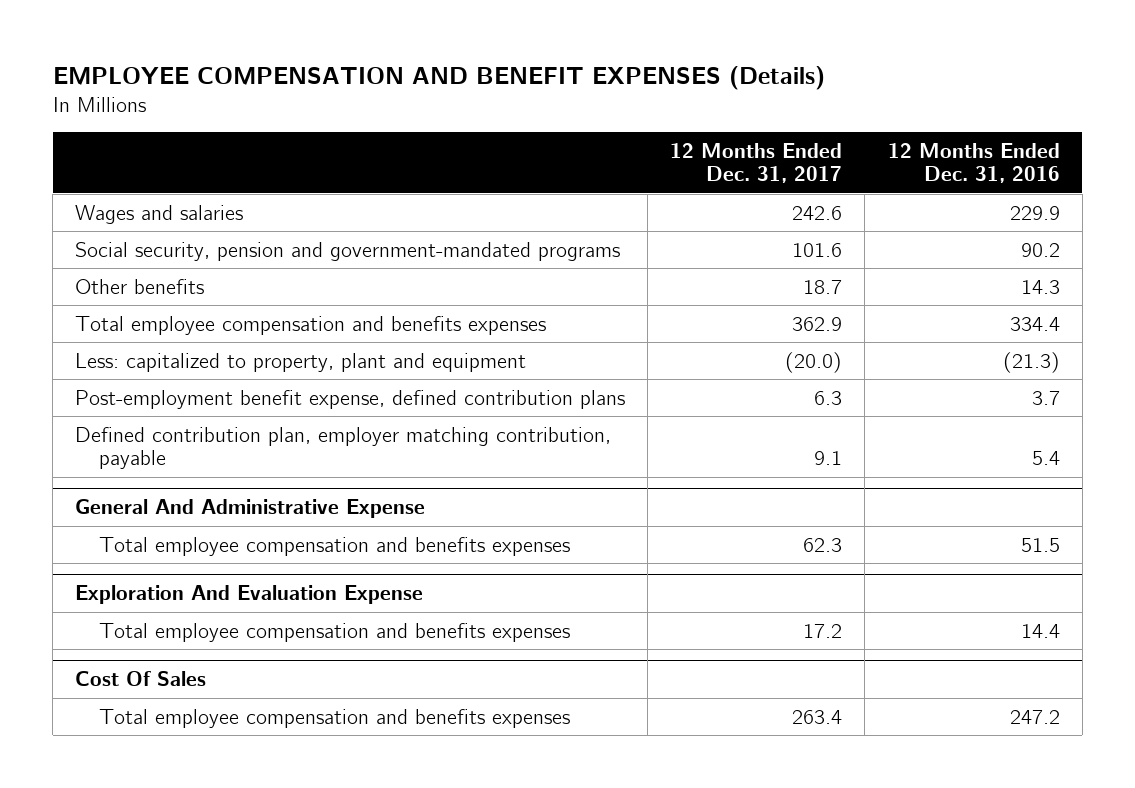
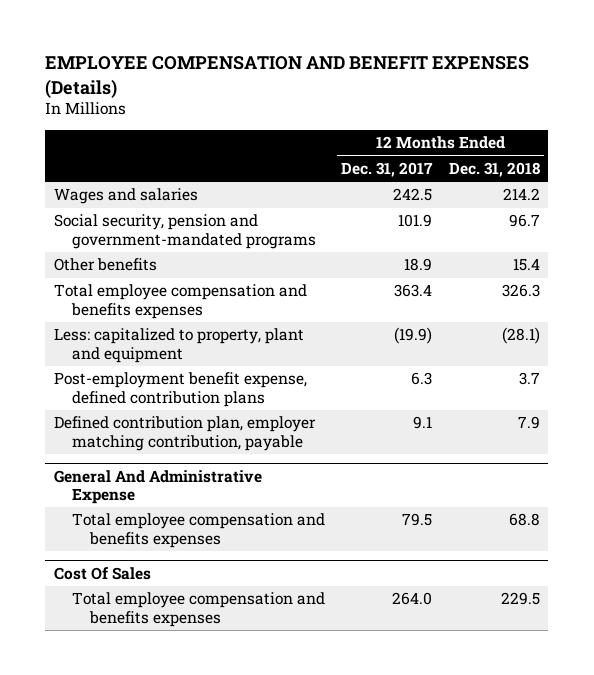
- | 12 Months Ended Dec. 31, 2017 | 12 Months Ended Dec. 31, 2016
+ | 12 Months Ended Dec. 31, 2017 | 12 Months Ended Dec. 31, 2018
- Wages and salaries | 242.6 | 229.9
- Social security, pension and government-mandated programs | 101.6 | 90.2
- Other benefits | 18.7 | 14.3
- Total employee compensation and benefits expenses | 362.9 | 334.4
- Less: capitalized to property, plant and equipment | (20.0) | (21.3)
+ Wages and salaries | 242.5 | 214.2
+ Social security, pension and government-mandated programs | 101.9 | 96.7
+ Other benefits | 18.9 | 15.4
+ Total employee compensation and benefits expenses | 363.4 | 326.3
+ Less: capitalized to property, plant and equipment | (19.9) | (28.1)
@ General And Administrative Expense
- Total employee compensation and benefits expenses | 62.3 | 51.5
- Exploration And Evaluation Expense
- Total employee compensation and benefits expenses | 17.2 | 14.4
@ General And Administrative Expense
+ Total employee compensation and benefits expenses | 79.5 | 68.8
@ Cost Of Sales
- Total employee compensation and benefits expenses | 263.4 | 247.2
+ Total employee compensation and benefits expenses | 264.0 | 229.5

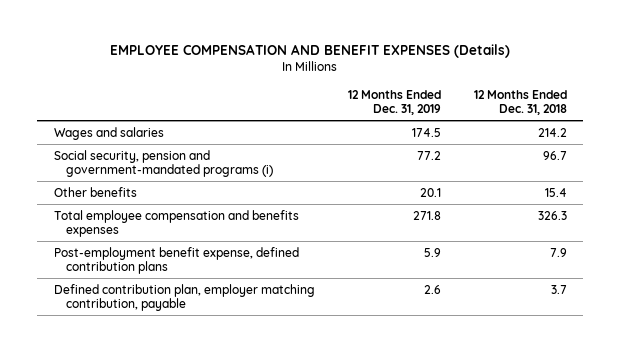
- | 12 Months Ended Dec. 31, 2017 | 12 Months Ended Dec. 31, 2018
+ | 12 Months Ended Dec. 31, 2019 | 12 Months Ended Dec. 31, 2018
- Social security, pension and government-mandated programs | 101.9 | 96.7
+ Social security, pension and government-mandated programs (i) | 77.2 | 96.7
- Less: capitalized to property, plant and equipment | (19.9) | (28.1)
- Post-employment benefit expense, defined contribution plans | 6.3 | 3.7
- Defined contribution plan, employer matching contribution, payable | 9.1 | 7.9
- General And Administrative Expense
- Total employee compensation and benefits expenses | 79.5 | 68.8
- Cost Of Sales
- Total employee compensation and benefits expenses | 264.0 | 229.5
+ Post-employment benefit expense, defined contribution plans | 5.9 | 7.9
+ Defined contribution plan, employer matching contribution, payable | 2.6 | 3.7

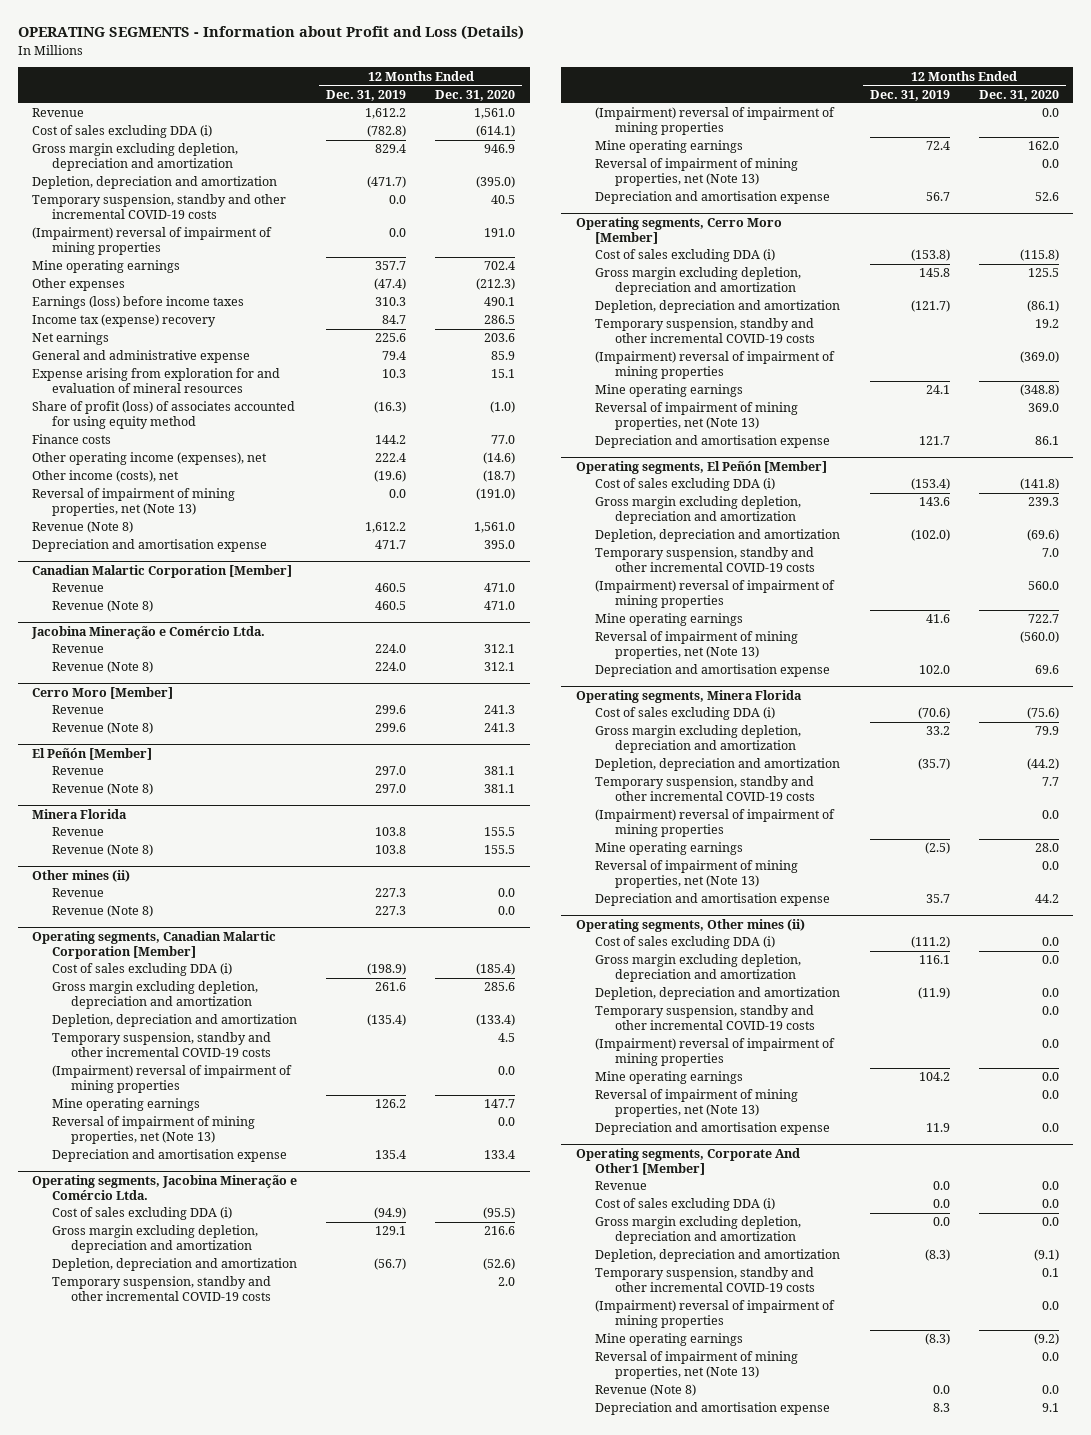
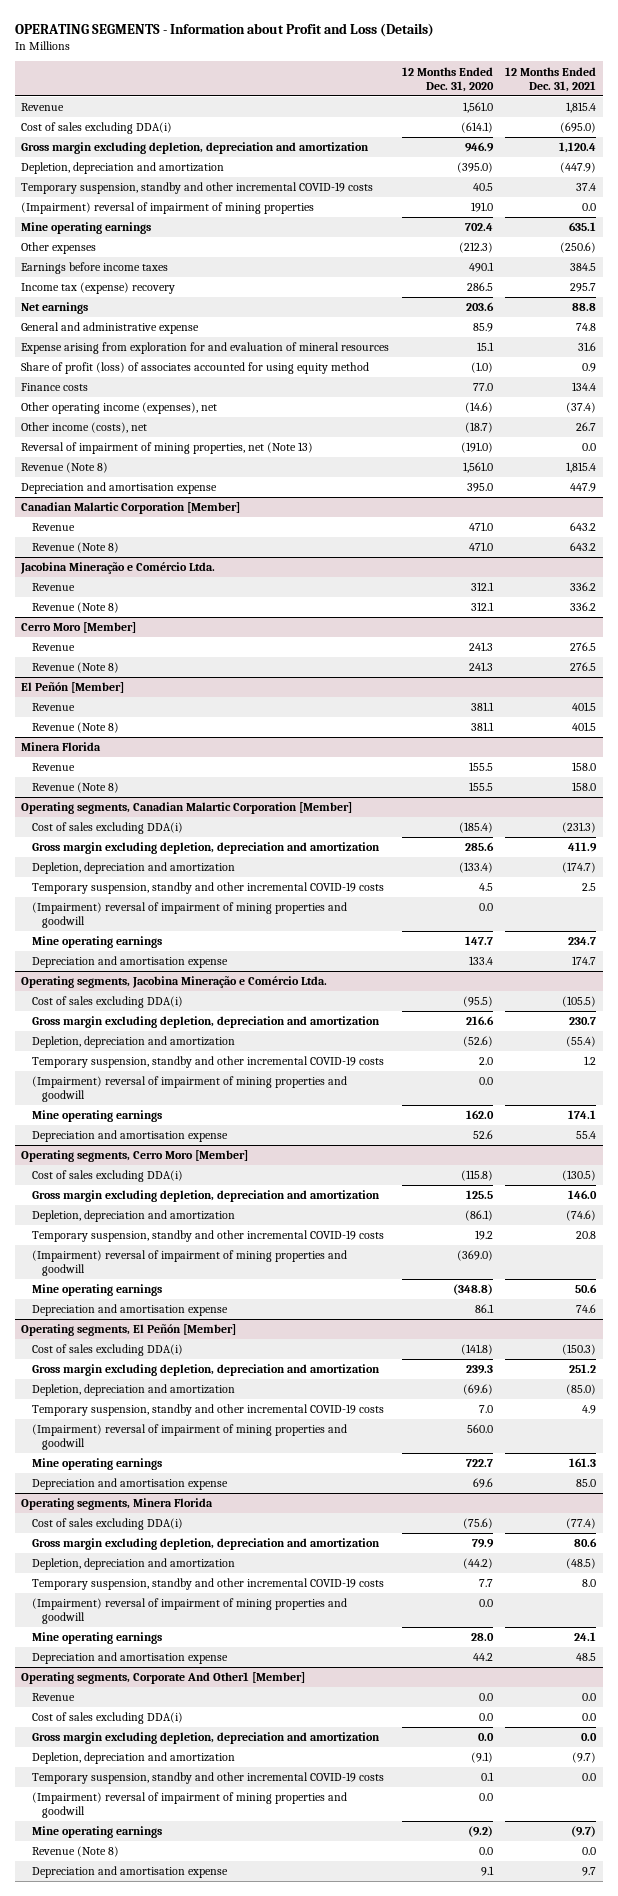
- | 12 Months Ended Dec. 31, 2019 | 12 Months Ended Dec. 31, 2020
+ | 12 Months Ended Dec. 31, 2020 | 12 Months Ended Dec. 31, 2021
- Cost of sales excluding DDA (i) | (782.8) | (614.1)
+ Cost of sales excluding DDA(i) | (614.1) | (695.0)
- Earnings (loss) before income taxes | 310.3 | 490.1
+ Earnings before income taxes | 490.1 | 384.5
- Other mines (ii)
- Revenue | 227.3 | 0.0
- Revenue (Note 8) | 227.3 | 0.0
@ Operating segments, Canadian Malartic Corporation [Member]
- Cost of sales excluding DDA (i) | (198.9) | (185.4)
+ Cost of sales excluding DDA(i) | (185.4) | (231.3)
- (Impairment) reversal of impairment of mining properties | | 0.0
+ (Impairment) reversal of impairment of mining properties and goodwill | 0.0 |
- Reversal of impairment of mining properties, net (Note 13) | | 0.0
@ Operating segments, Jacobina Mineração e Comércio Ltda.
- Cost of sales excluding DDA (i) | (94.9) | (95.5)
+ Cost of sales excluding DDA(i) | (95.5) | (105.5)
- (Impairment) reversal of impairment of mining properties | | 0.0
+ (Impairment) reversal of impairment of mining properties and goodwill | 0.0 |
- Reversal of impairment of mining properties, net (Note 13) | | 0.0
@ Operating segments, Cerro Moro [Member]
- Cost of sales excluding DDA (i) | (153.8) | (115.8)
+ Cost of sales excluding DDA(i) | (115.8) | (130.5)
- (Impairment) reversal of impairment of mining properties | | (369.0)
+ (Impairment) reversal of impairment of mining properties and goodwill | (369.0) |
- Reversal of impairment of mining properties, net (Note 13) | | 369.0
@ Operating segments, El Peñón [Member]
- Cost of sales excluding DDA (i) | (153.4) | (141.8)
+ Cost of sales excluding DDA(i) | (141.8) | (150.3)
- (Impairment) reversal of impairment of mining properties | | 560.0
+ (Impairment) reversal of impairment of mining properties and goodwill | 560.0 |
- Reversal of impairment of mining properties, net (Note 13) | | (560.0)
@ Operating segments, Minera Florida
- Cost of sales excluding DDA (i) | (70.6) | (75.6)
+ Cost of sales excluding DDA(i) | (75.6) | (77.4)
- (Impairment) reversal of impairment of mining properties | | 0.0
+ (Impairment) reversal of impairment of mining properties and goodwill | 0.0 |
- Reversal of impairment of mining properties, net (Note 13) | | 0.0
- Operating segments, Other mines (ii)
- Cost of sales excluding DDA (i) | (111.2) | 0.0
- Gross margin excluding depletion, depreciation and amortization | 116.1 | 0.0
- Depletion, depreciation and amortization | (11.9) | 0.0
- Temporary suspension, standby and other incremental COVID-19 costs | | 0.0
- (Impairment) reversal of impairment of mining properties | | 0.0
- Mine operating earnings | 104.2 | 0.0
- Reversal of impairment of mining properties, net (Note 13) | | 0.0
- Depreciation and amortisation expense | 11.9 | 0.0
@ Operating segments, Corporate And Other1 [Member]
- Cost of sales excluding DDA (i) | 0.0 | 0.0
+ Cost of sales excluding DDA(i) | 0.0 | 0.0
- (Impairment) reversal of impairment of mining properties | | 0.0
+ (Impairment) reversal of impairment of mining properties and goodwill | 0.0 |
- Reversal of impairment of mining properties, net (Note 13) | | 0.0

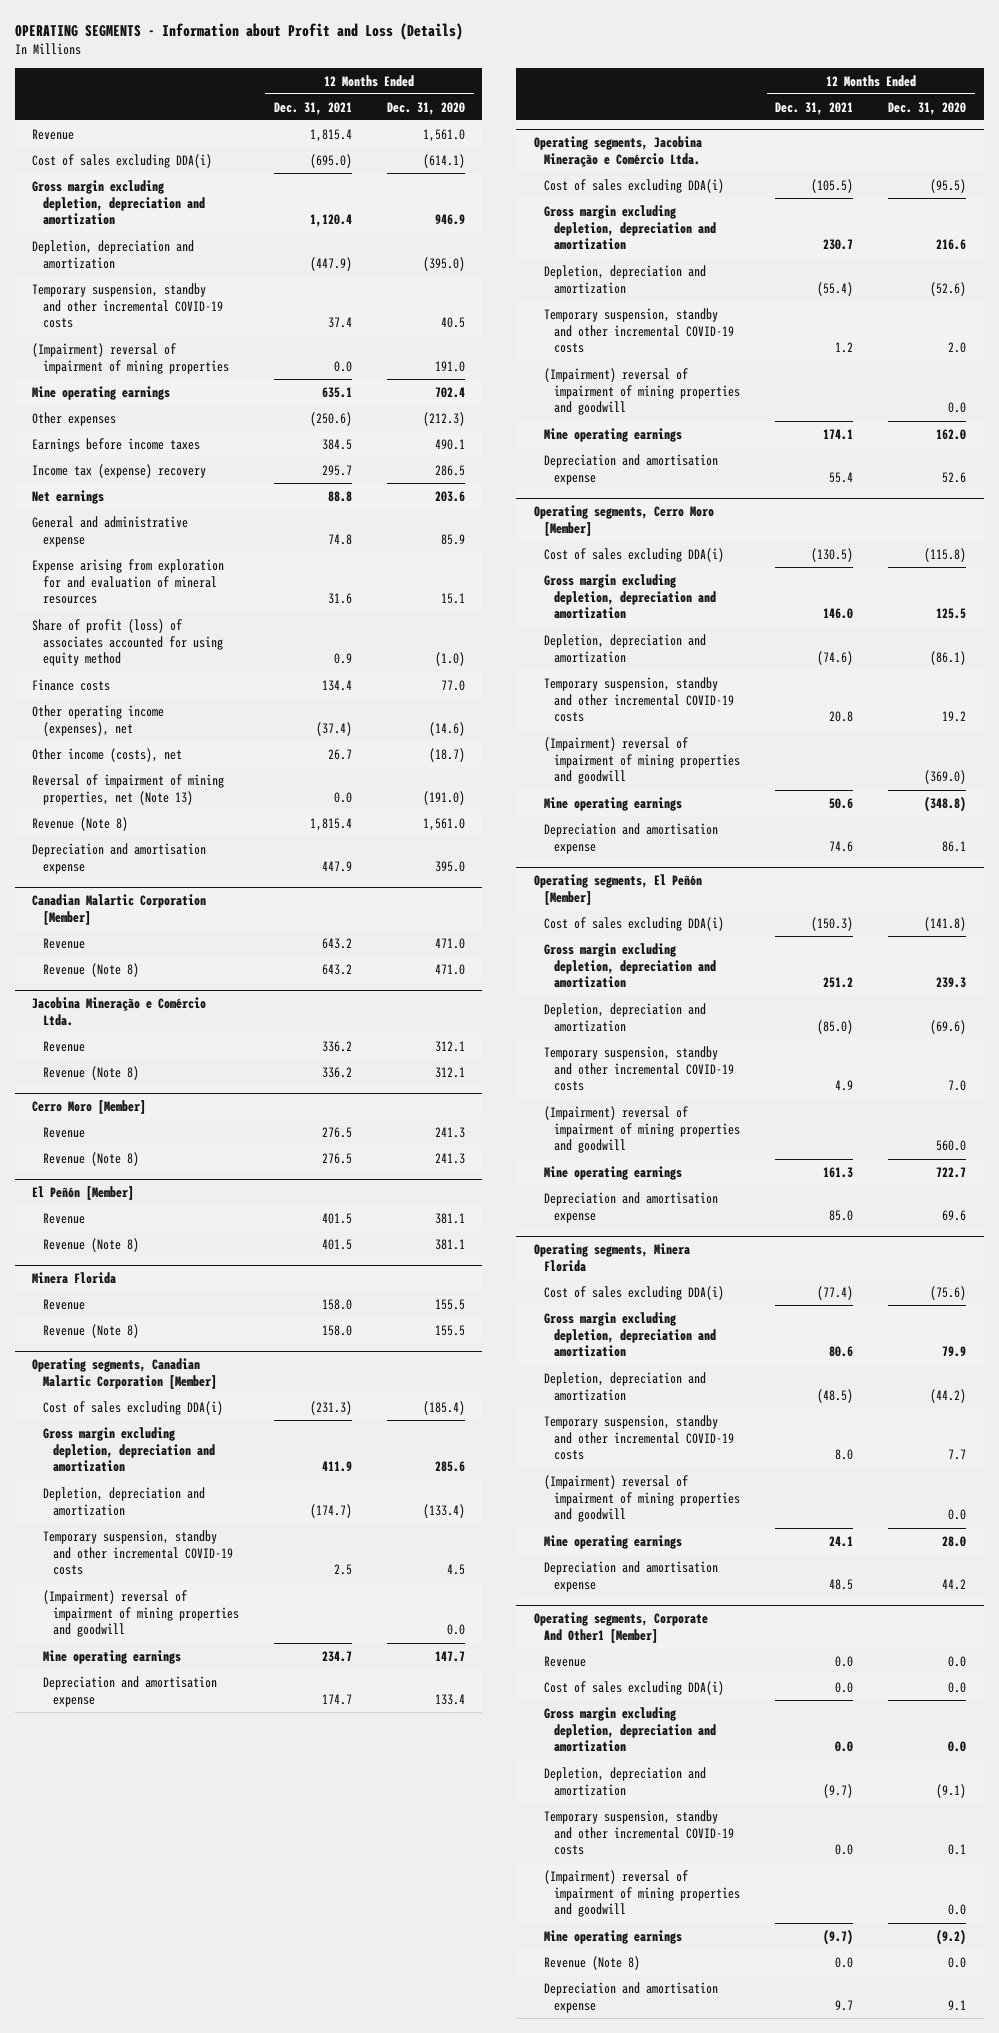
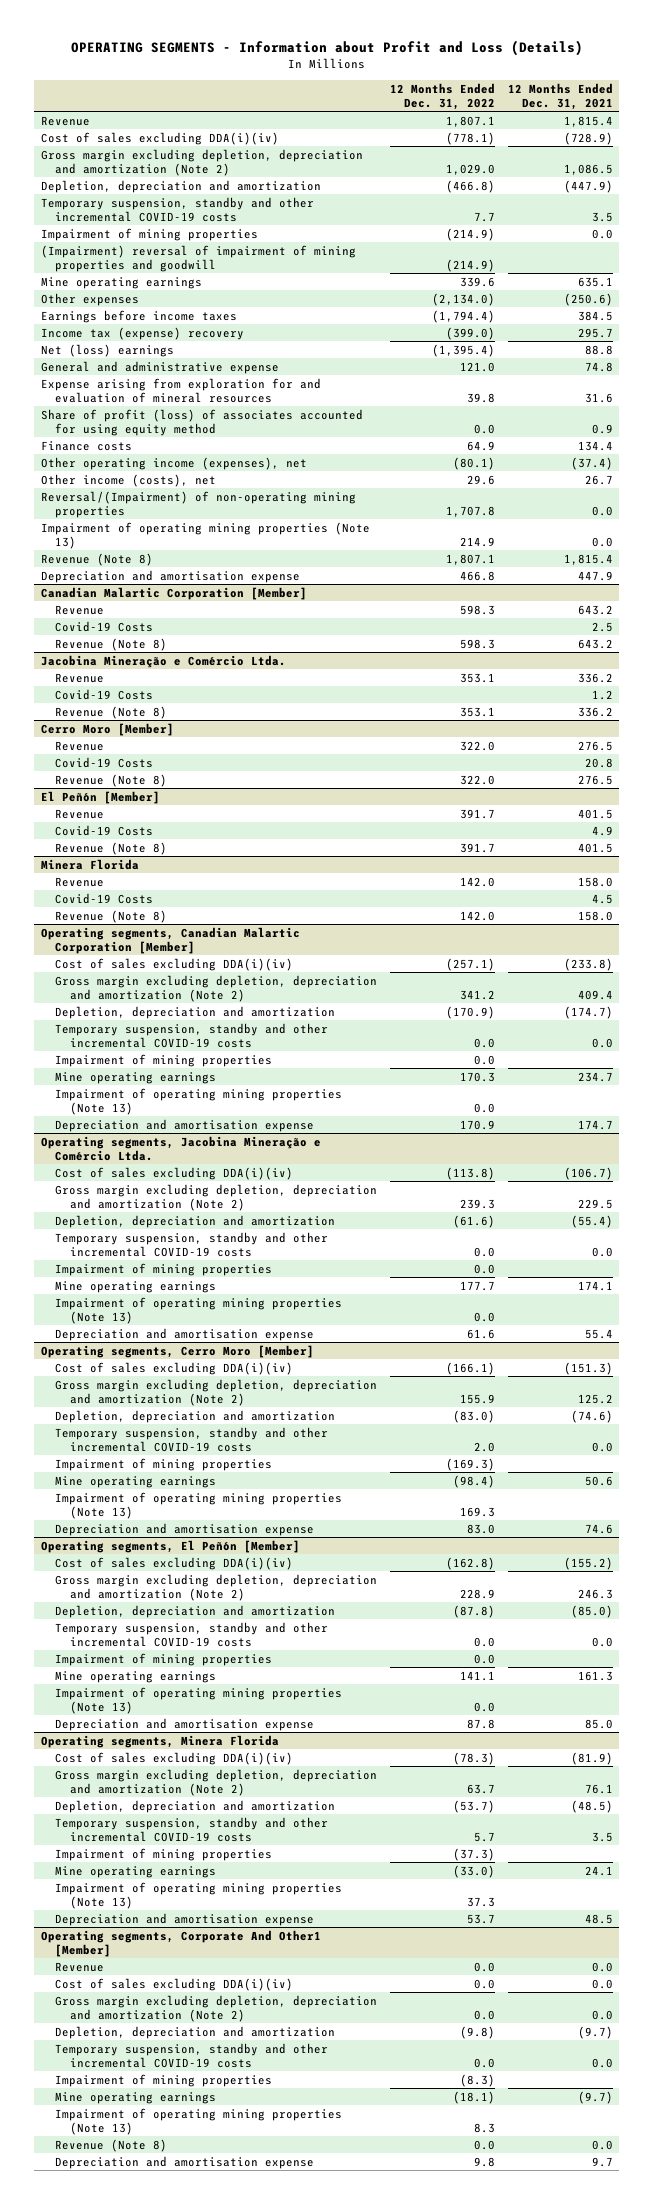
- | 12 Months Ended Dec. 31, 2021 | 12 Months Ended Dec. 31, 2020
+ | 12 Months Ended Dec. 31, 2022 | 12 Months Ended Dec. 31, 2021
- Cost of sales excluding DDA(i) | (695.0) | (614.1)
- Gross margin excluding depletion, depreciation and amortization | 1,120.4 | 946.9
+ Cost of sales excluding DDA(i)(iv) | (778.1) | (728.9)
+ Gross margin excluding depletion, depreciation and amortization (Note 2) | 1,029.0 | 1,086.5
- Temporary suspension, standby and other incremental COVID-19 costs | 37.4 | 40.5
- (Impairment) reversal of impairment of mining properties | 0.0 | 191.0
+ Temporary suspension, standby and other incremental COVID-19 costs | 7.7 | 3.5
+ Impairment of mining properties | (214.9) | 0.0
+ (Impairment) reversal of impairment of mining properties and goodwill | (214.9) |
- Net earnings | 88.8 | 203.6
+ Net (loss) earnings | (1,395.4) | 88.8
- Reversal of impairment of mining properties, net (Note 13) | 0.0 | (191.0)
+ Reversal/(Impairment) of non-operating mining properties | 1,707.8 | 0.0
+ Impairment of operating mining properties (Note 13) | 214.9 | 0.0
@ Canadian Malartic Corporation [Member]
+ Covid-19 Costs | | 2.5
@ Jacobina Mineração e Comércio Ltda.
+ Covid-19 Costs | | 1.2
@ Cerro Moro [Member]
+ Covid-19 Costs | | 20.8
@ El Peñón [Member]
+ Covid-19 Costs | | 4.9
@ Minera Florida
+ Covid-19 Costs | | 4.5
@ Operating segments, Canadian Malartic Corporation [Member]
- Cost of sales excluding DDA(i) | (231.3) | (185.4)
- Gross margin excluding depletion, depreciation and amortization | 411.9 | 285.6
+ Cost of sales excluding DDA(i)(iv) | (257.1) | (233.8)
+ Gross margin excluding depletion, depreciation and amortization (Note 2) | 341.2 | 409.4
- Temporary suspension, standby and other incremental COVID-19 costs | 2.5 | 4.5
- (Impairment) reversal of impairment of mining properties and goodwill | | 0.0
+ Temporary suspension, standby and other incremental COVID-19 costs | 0.0 | 0.0
+ Impairment of mining properties | 0.0 |
+ Impairment of operating mining properties (Note 13) | 0.0 |
@ Operating segments, Jacobina Mineração e Comércio Ltda.
- Cost of sales excluding DDA(i) | (105.5) | (95.5)
- Gross margin excluding depletion, depreciation and amortization | 230.7 | 216.6
+ Cost of sales excluding DDA(i)(iv) | (113.8) | (106.7)
+ Gross margin excluding depletion, depreciation and amortization (Note 2) | 239.3 | 229.5
- Temporary suspension, standby and other incremental COVID-19 costs | 1.2 | 2.0
- (Impairment) reversal of impairment of mining properties and goodwill | | 0.0
+ Temporary suspension, standby and other incremental COVID-19 costs | 0.0 | 0.0
+ Impairment of mining properties | 0.0 |
+ Impairment of operating mining properties (Note 13) | 0.0 |
@ Operating segments, Cerro Moro [Member]
- Cost of sales excluding DDA(i) | (130.5) | (115.8)
- Gross margin excluding depletion, depreciation and amortization | 146.0 | 125.5
+ Cost of sales excluding DDA(i)(iv) | (166.1) | (151.3)
+ Gross margin excluding depletion, depreciation and amortization (Note 2) | 155.9 | 125.2
- Temporary suspension, standby and other incremental COVID-19 costs | 20.8 | 19.2
- (Impairment) reversal of impairment of mining properties and goodwill | | (369.0)
+ Temporary suspension, standby and other incremental COVID-19 costs | 2.0 | 0.0
+ Impairment of mining properties | (169.3) |
+ Impairment of operating mining properties (Note 13) | 169.3 |
@ Operating segments, El Peñón [Member]
- Cost of sales excluding DDA(i) | (150.3) | (141.8)
- Gross margin excluding depletion, depreciation and amortization | 251.2 | 239.3
+ Cost of sales excluding DDA(i)(iv) | (162.8) | (155.2)
+ Gross margin excluding depletion, depreciation and amortization (Note 2) | 228.9 | 246.3
- Temporary suspension, standby and other incremental COVID-19 costs | 4.9 | 7.0
- (Impairment) reversal of impairment of mining properties and goodwill | | 560.0
+ Temporary suspension, standby and other incremental COVID-19 costs | 0.0 | 0.0
+ Impairment of mining properties | 0.0 |
+ Impairment of operating mining properties (Note 13) | 0.0 |
@ Operating segments, Minera Florida
- Cost of sales excluding DDA(i) | (77.4) | (75.6)
- Gross margin excluding depletion, depreciation and amortization | 80.6 | 79.9
+ Cost of sales excluding DDA(i)(iv) | (78.3) | (81.9)
+ Gross margin excluding depletion, depreciation and amortization (Note 2) | 63.7 | 76.1
- Temporary suspension, standby and other incremental COVID-19 costs | 8.0 | 7.7
- (Impairment) reversal of impairment of mining properties and goodwill | | 0.0
+ Temporary suspension, standby and other incremental COVID-19 costs | 5.7 | 3.5
+ Impairment of mining properties | (37.3) |
+ Impairment of operating mining properties (Note 13) | 37.3 |
@ Operating segments, Corporate And Other1 [Member]
- Cost of sales excluding DDA(i) | 0.0 | 0.0
- Gross margin excluding depletion, depreciation and amortization | 0.0 | 0.0
+ Cost of sales excluding DDA(i)(iv) | 0.0 | 0.0
+ Gross margin excluding depletion, depreciation and amortization (Note 2) | 0.0 | 0.0
- (Impairment) reversal of impairment of mining properties and goodwill | | 0.0
+ Impairment of mining properties | (8.3) |
+ Impairment of operating mining properties (Note 13) | 8.3 |

